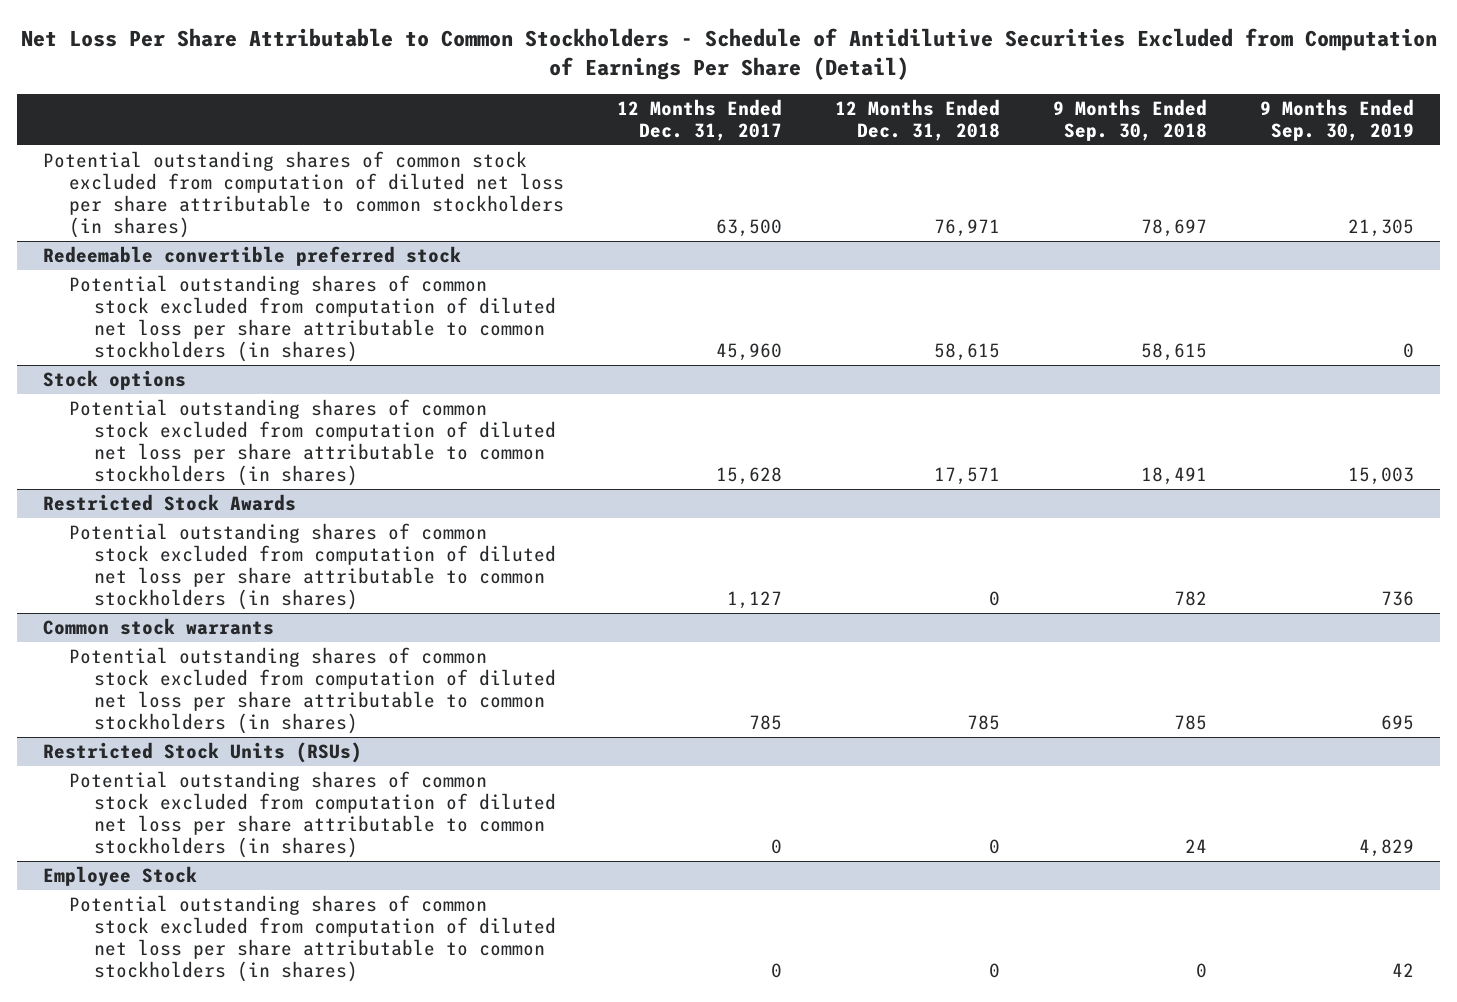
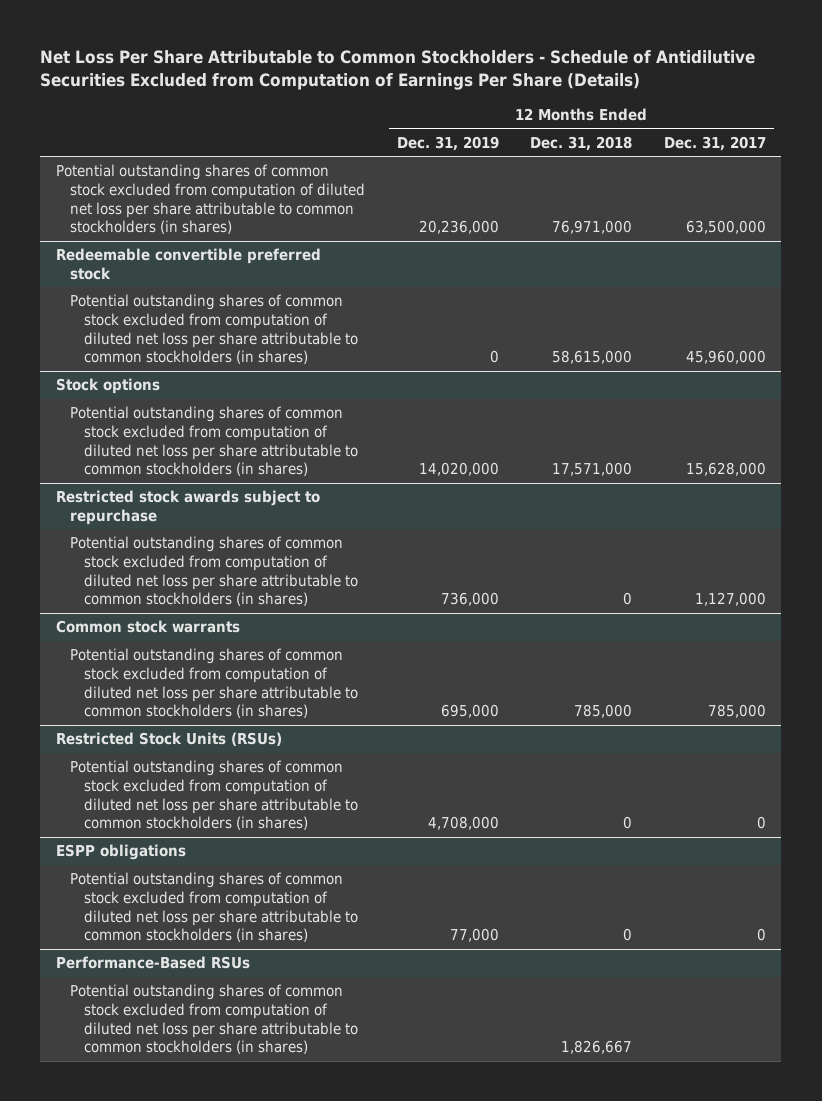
- Net Loss Per Share Attributable to Common Stockholders - Schedule of Antidilutive Securities Excluded from Computation of Earnings Per Share (Detail)
+ Net Loss Per Share Attributable to Common Stockholders - Schedule of Antidilutive Securities Excluded from Computation of Earnings Per Share (Details)
- | 12 Months Ended Dec. 31, 2017 | 12 Months Ended Dec. 31, 2018 | 9 Months Ended Sep. 30, 2018 | 9 Months Ended Sep. 30, 2019
+ | 12 Months Ended Dec. 31, 2019 | 12 Months Ended Dec. 31, 2018 | 12 Months Ended Dec. 31, 2017
- Potential outstanding shares of common stock excluded from computation of diluted net loss per share attributable to common stockholders (in shares) | 63,500 | 76,971 | 78,697 | 21,305
+ Potential outstanding shares of common stock excluded from computation of diluted net loss per share attributable to common stockholders (in shares) | 20,236,000 | 76,971,000 | 63,500,000
@ Redeemable convertible preferred stock
- Potential outstanding shares of common stock excluded from computation of diluted net loss per share attributable to common stockholders (in shares) | 45,960 | 58,615 | 58,615 | 0
+ Potential outstanding shares of common stock excluded from computation of diluted net loss per share attributable to common stockholders (in shares) | 0 | 58,615,000 | 45,960,000
@ Stock options
- Potential outstanding shares of common stock excluded from computation of diluted net loss per share attributable to common stockholders (in shares) | 15,628 | 17,571 | 18,491 | 15,003
- Restricted Stock Awards
- Potential outstanding shares of common stock excluded from computation of diluted net loss per share attributable to common stockholders (in shares) | 1,127 | 0 | 782 | 736
@ Stock options
+ Potential outstanding shares of common stock excluded from computation of diluted net loss per share attributable to common stockholders (in shares) | 14,020,000 | 17,571,000 | 15,628,000
+ Restricted stock awards subject to repurchase
+ Potential outstanding shares of common stock excluded from computation of diluted net loss per share attributable to common stockholders (in shares) | 736,000 | 0 | 1,127,000
@ Common stock warrants
- Potential outstanding shares of common stock excluded from computation of diluted net loss per share attributable to common stockholders (in shares) | 785 | 785 | 785 | 695
+ Potential outstanding shares of common stock excluded from computation of diluted net loss per share attributable to common stockholders (in shares) | 695,000 | 785,000 | 785,000
- Employee Stock
+ ESPP obligations
+ Performance-Based RSUs
+ Potential outstanding shares of common stock excluded from computation of diluted net loss per share attributable to common stockholders (in shares) | | 1,826,667 |

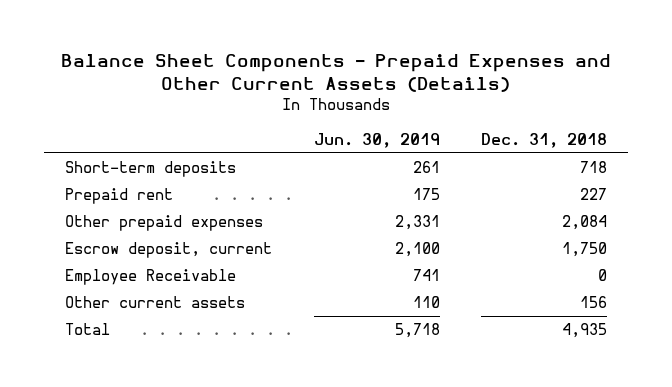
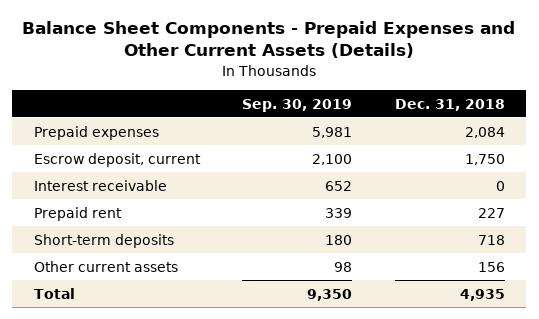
- | Jun. 30, 2019 | Dec. 31, 2018
+ | Sep. 30, 2019 | Dec. 31, 2018
- Other prepaid expenses | 2,331 | 2,084
+ Prepaid expenses | 5,981 | 2,084
- Employee Receivable | 741 | 0
+ Interest receivable | 652 | 0
moved down: Prepaid rent | 339 | 227
moved down: Short-term deposits | 180 | 718

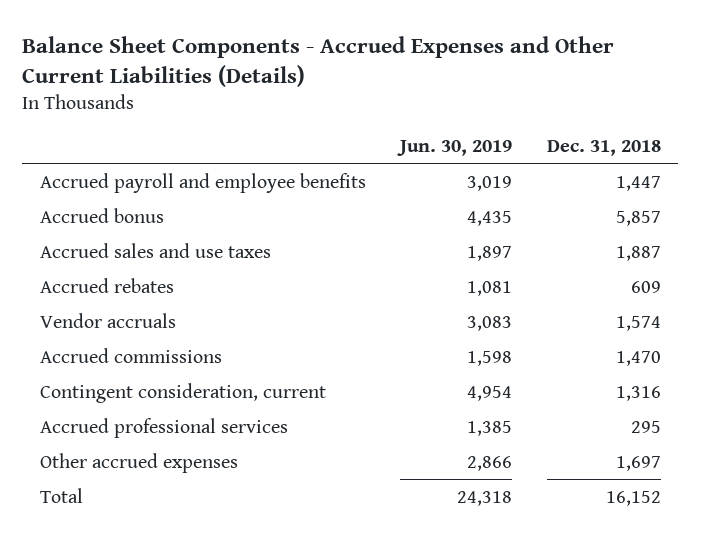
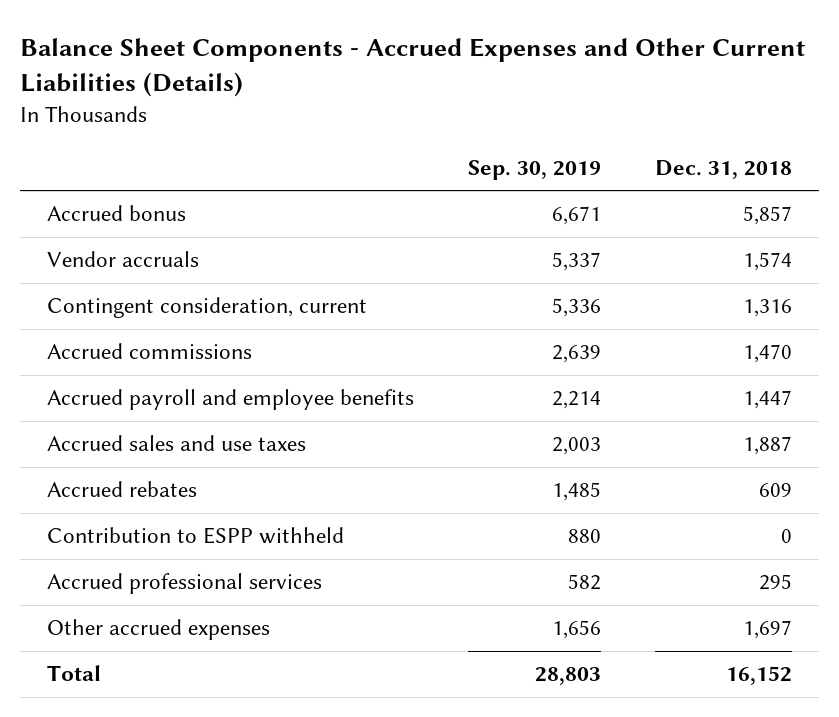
- | Jun. 30, 2019 | Dec. 31, 2018
+ | Sep. 30, 2019 | Dec. 31, 2018
moved down: Accrued commissions | 2,639 | 1,470
moved down: Accrued payroll and employee benefits | 2,214 | 1,447
moved down: Accrued sales and use taxes | 2,003 | 1,887
moved down: Accrued rebates | 1,485 | 609
+ Contribution to ESPP withheld | 880 | 0

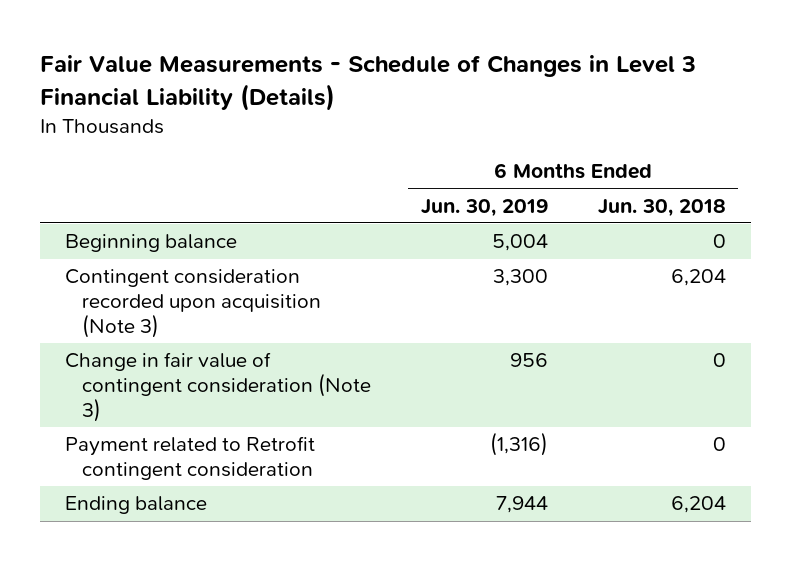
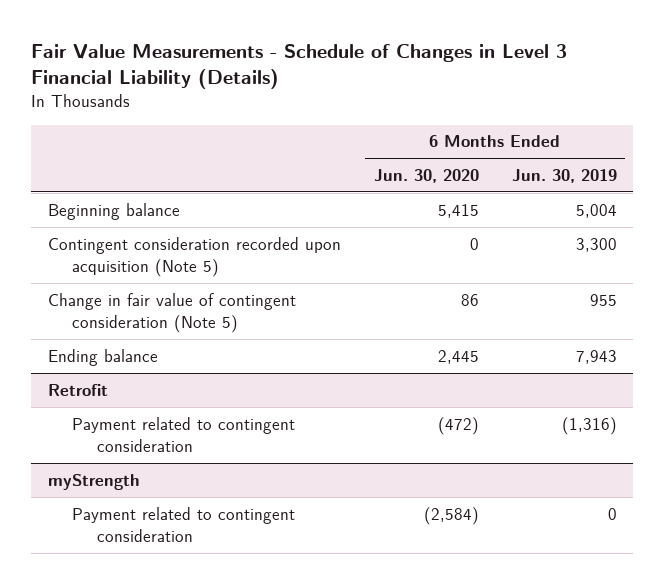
- | 6 Months Ended Jun. 30, 2019 | 6 Months Ended Jun. 30, 2018
+ | 6 Months Ended Jun. 30, 2020 | 6 Months Ended Jun. 30, 2019
- Contingent consideration recorded upon acquisition (Note 3) | 3,300 | 6,204
- Change in fair value of contingent consideration (Note 3) | 956 | 0
- Payment related to Retrofit contingent consideration | (1,316) | 0
- Ending balance | 7,944 | 6,204
+ Contingent consideration recorded upon acquisition (Note 5) | 0 | 3,300
+ Change in fair value of contingent consideration (Note 5) | 86 | 955
+ Ending balance | 2,445 | 7,943
+ Retrofit
+ Payment related to contingent consideration | (472) | (1,316)
+ myStrength
+ Payment related to contingent consideration | (2,584) | 0

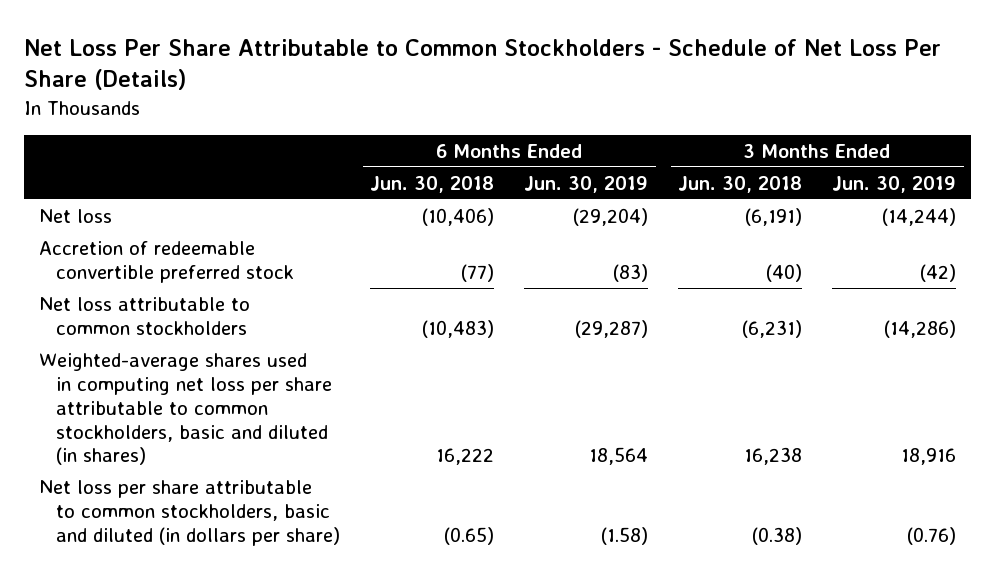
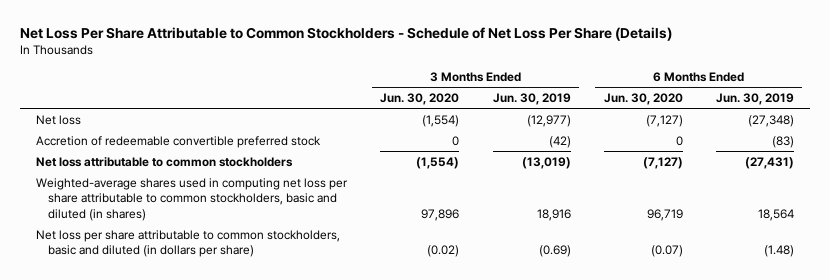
- | 6 Months Ended Jun. 30, 2018 | 6 Months Ended Jun. 30, 2019 | 3 Months Ended Jun. 30, 2018 | 3 Months Ended Jun. 30, 2019
+ | 3 Months Ended Jun. 30, 2020 | 3 Months Ended Jun. 30, 2019 | 6 Months Ended Jun. 30, 2020 | 6 Months Ended Jun. 30, 2019
- Net loss | (10,406) | (29,204) | (6,191) | (14,244)
+ Net loss | (1,554) | (12,977) | (7,127) | (27,348)
- Net loss attributable to common stockholders | (10,483) | (29,287) | (6,231) | (14,286)
+ Net loss attributable to common stockholders | (1,554) | (13,019) | (7,127) | (27,431)
- Net loss per share attributable to common stockholders, basic and diluted (in dollars per share) | (0.65) | (1.58) | (0.38) | (0.76)
+ Net loss per share attributable to common stockholders, basic and diluted (in dollars per share) | (0.02) | (0.69) | (0.07) | (1.48)

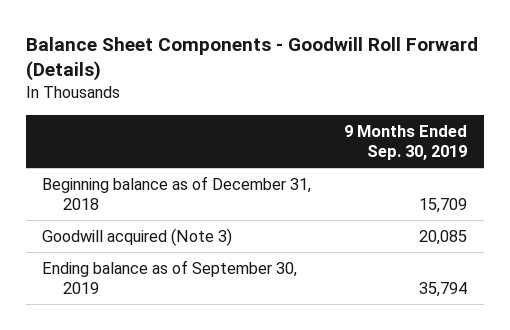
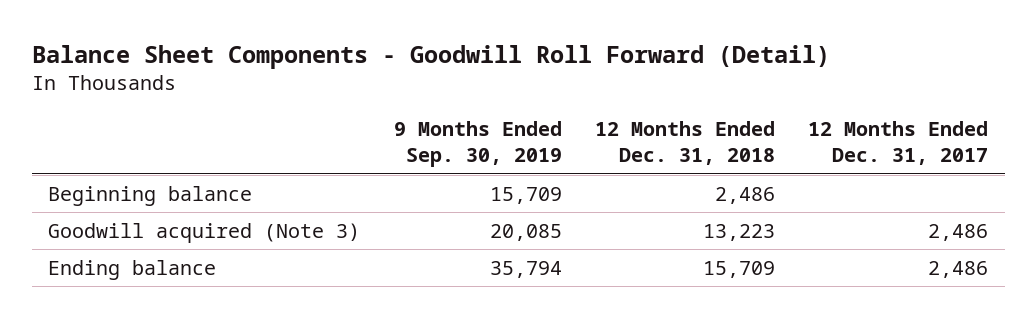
- Balance Sheet Components - Goodwill Roll Forward (Details)
+ Balance Sheet Components - Goodwill Roll Forward (Detail)
- | 9 Months Ended Sep. 30, 2019
+ | 9 Months Ended Sep. 30, 2019 | 12 Months Ended Dec. 31, 2018 | 12 Months Ended Dec. 31, 2017
- Beginning balance as of December 31, 2018 | 15,709
+ Beginning balance | 15,709 | 2,486 |
- Ending balance as of September 30, 2019 | 35,794
+ Ending balance | 35,794 | 15,709 | 2,486

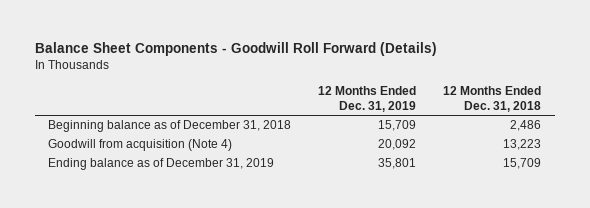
- Balance Sheet Components - Goodwill Roll Forward (Detail)
+ Balance Sheet Components - Goodwill Roll Forward (Details)
- | 9 Months Ended Sep. 30, 2019 | 12 Months Ended Dec. 31, 2018 | 12 Months Ended Dec. 31, 2017
+ | 12 Months Ended Dec. 31, 2019 | 12 Months Ended Dec. 31, 2018
- Beginning balance | 15,709 | 2,486 |
- Goodwill acquired (Note 3) | 20,085 | 13,223 | 2,486
- Ending balance | 35,794 | 15,709 | 2,486
+ Beginning balance as of December 31, 2018 | 15,709 | 2,486
+ Goodwill from acquisition (Note 4) | 20,092 | 13,223
+ Ending balance as of December 31, 2019 | 35,801 | 15,709

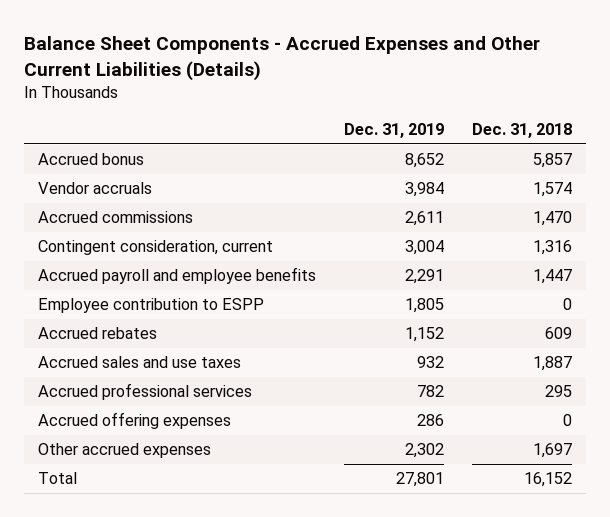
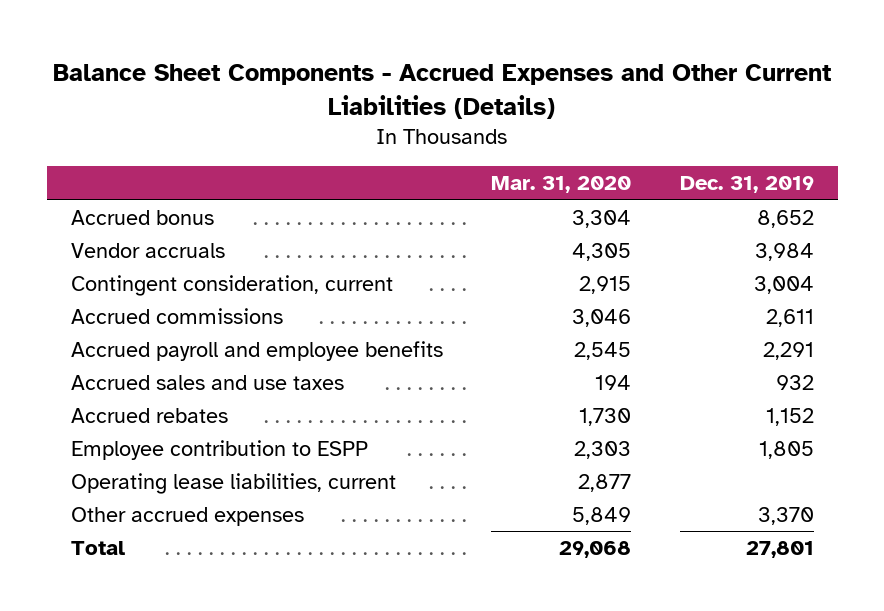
- | Dec. 31, 2019 | Dec. 31, 2018
+ | Mar. 31, 2020 | Dec. 31, 2019
moved down: Accrued commissions | 3,046 | 2,611
- Accrued professional services | 782 | 295
- Accrued offering expenses | 286 | 0
- Other accrued expenses | 2,302 | 1,697
moved down: Accrued rebates | 1,730 | 1,152
moved down: Employee contribution to ESPP | 2,303 | 1,805
+ Operating lease liabilities, current | 2,877 |
+ Other accrued expenses | 5,849 | 3,370

